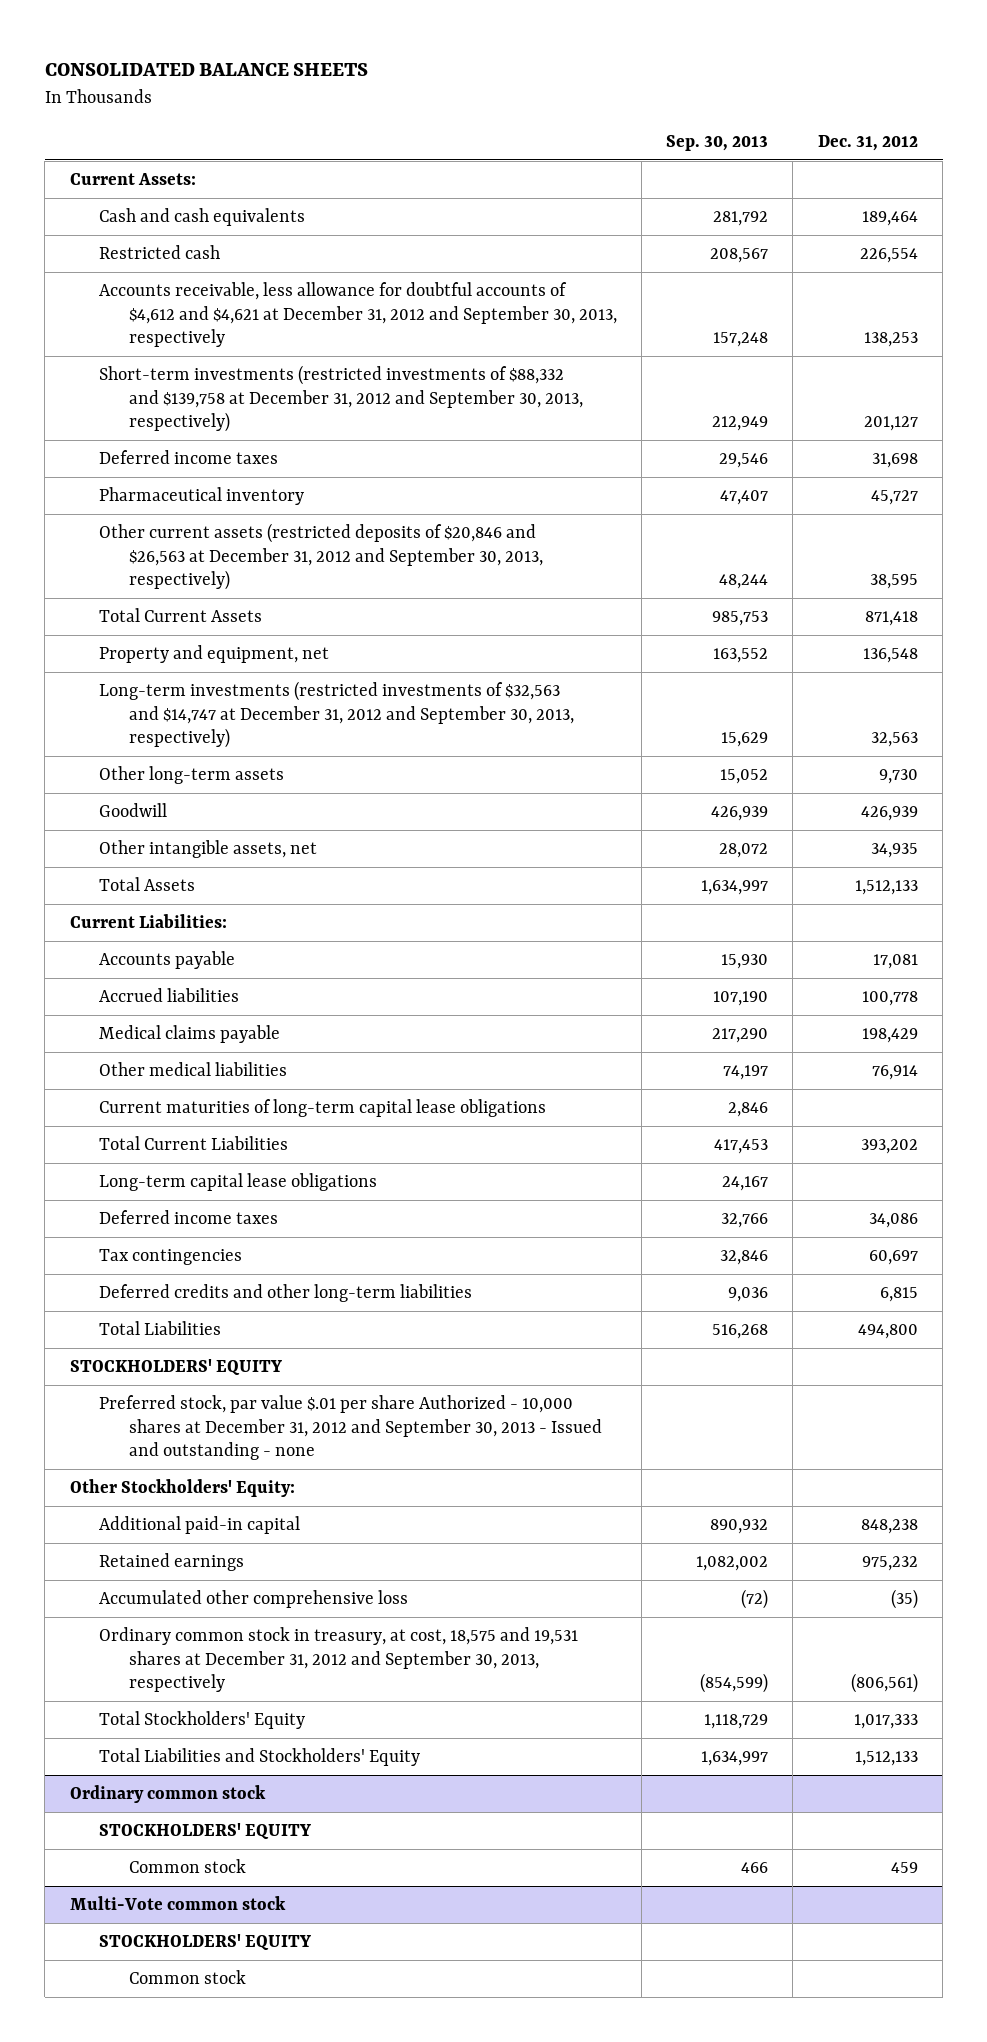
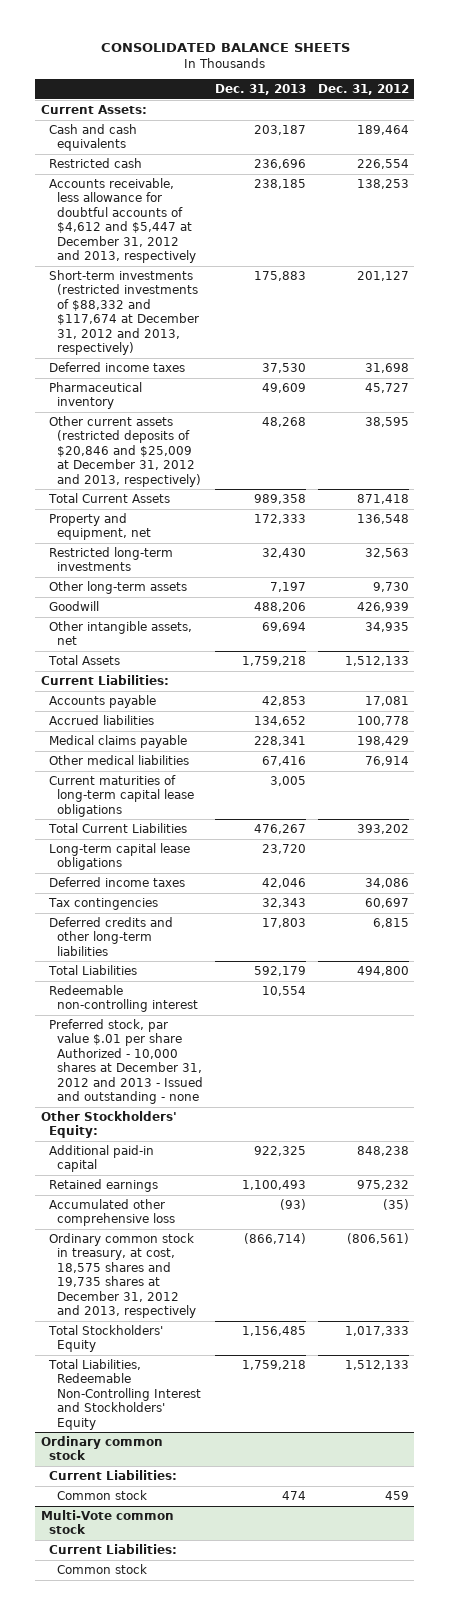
- | Sep. 30, 2013 | Dec. 31, 2012
+ | Dec. 31, 2013 | Dec. 31, 2012
- Accounts receivable, less allowance for doubtful accounts of $4,612 and $4,621 at December 31, 2012 and September 30, 2013, respectively | 157,248 | 138,253
- Short-term investments (restricted investments of $88,332 and $139,758 at December 31, 2012 and September 30, 2013, respectively) | 212,949 | 201,127
+ Accounts receivable, less allowance for doubtful accounts of $4,612 and $5,447 at December 31, 2012 and 2013, respectively | 238,185 | 138,253
+ Short-term investments (restricted investments of $88,332 and $117,674 at December 31, 2012 and 2013, respectively) | 175,883 | 201,127
- Other current assets (restricted deposits of $20,846 and $26,563 at December 31, 2012 and September 30, 2013, respectively) | 48,244 | 38,595
+ Other current assets (restricted deposits of $20,846 and $25,009 at December 31, 2012 and 2013, respectively) | 48,268 | 38,595
- Long-term investments (restricted investments of $32,563 and $14,747 at December 31, 2012 and September 30, 2013, respectively) | 15,629 | 32,563
+ Restricted long-term investments | 32,430 | 32,563
- STOCKHOLDERS' EQUITY
- Preferred stock, par value $.01 per share Authorized - 10,000 shares at December 31, 2012 and September 30, 2013 - Issued and outstanding - none
+ Redeemable non-controlling interest | 10,554 |
+ Preferred stock, par value $.01 per share Authorized - 10,000 shares at December 31, 2012 and 2013 - Issued and outstanding - none
- Ordinary common stock in treasury, at cost, 18,575 and 19,531 shares at December 31, 2012 and September 30, 2013, respectively | (854,599) | (806,561)
+ Ordinary common stock in treasury, at cost, 18,575 shares and 19,735 shares at December 31, 2012 and 2013, respectively | (866,714) | (806,561)
- Total Liabilities and Stockholders' Equity | 1,634,997 | 1,512,133
+ Total Liabilities, Redeemable Non-Controlling Interest and Stockholders' Equity | 1,759,218 | 1,512,133
@ Ordinary common stock
- STOCKHOLDERS' EQUITY
+ Current Liabilities:
@ Multi-Vote common stock
- STOCKHOLDERS' EQUITY
+ Current Liabilities:

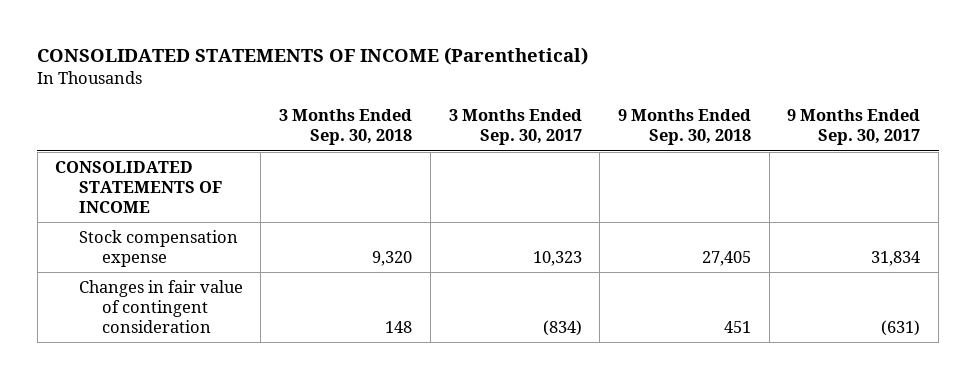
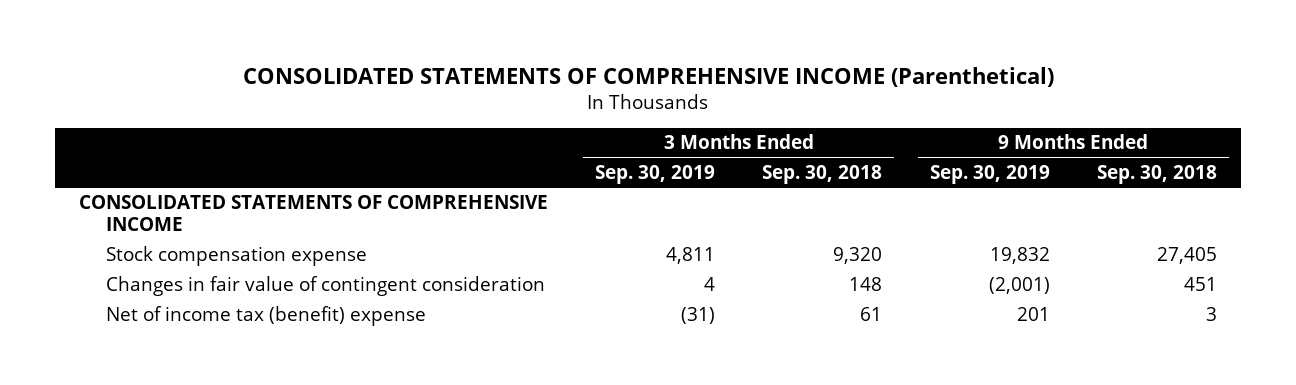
- CONSOLIDATED STATEMENTS OF INCOME (Parenthetical)
+ CONSOLIDATED STATEMENTS OF COMPREHENSIVE INCOME (Parenthetical)
- | 3 Months Ended Sep. 30, 2018 | 3 Months Ended Sep. 30, 2017 | 9 Months Ended Sep. 30, 2018 | 9 Months Ended Sep. 30, 2017
+ | 3 Months Ended Sep. 30, 2019 | 3 Months Ended Sep. 30, 2018 | 9 Months Ended Sep. 30, 2019 | 9 Months Ended Sep. 30, 2018
- CONSOLIDATED STATEMENTS OF INCOME
+ CONSOLIDATED STATEMENTS OF COMPREHENSIVE INCOME
+ Net of income tax (benefit) expense | (31) | 61 | 201 | 3

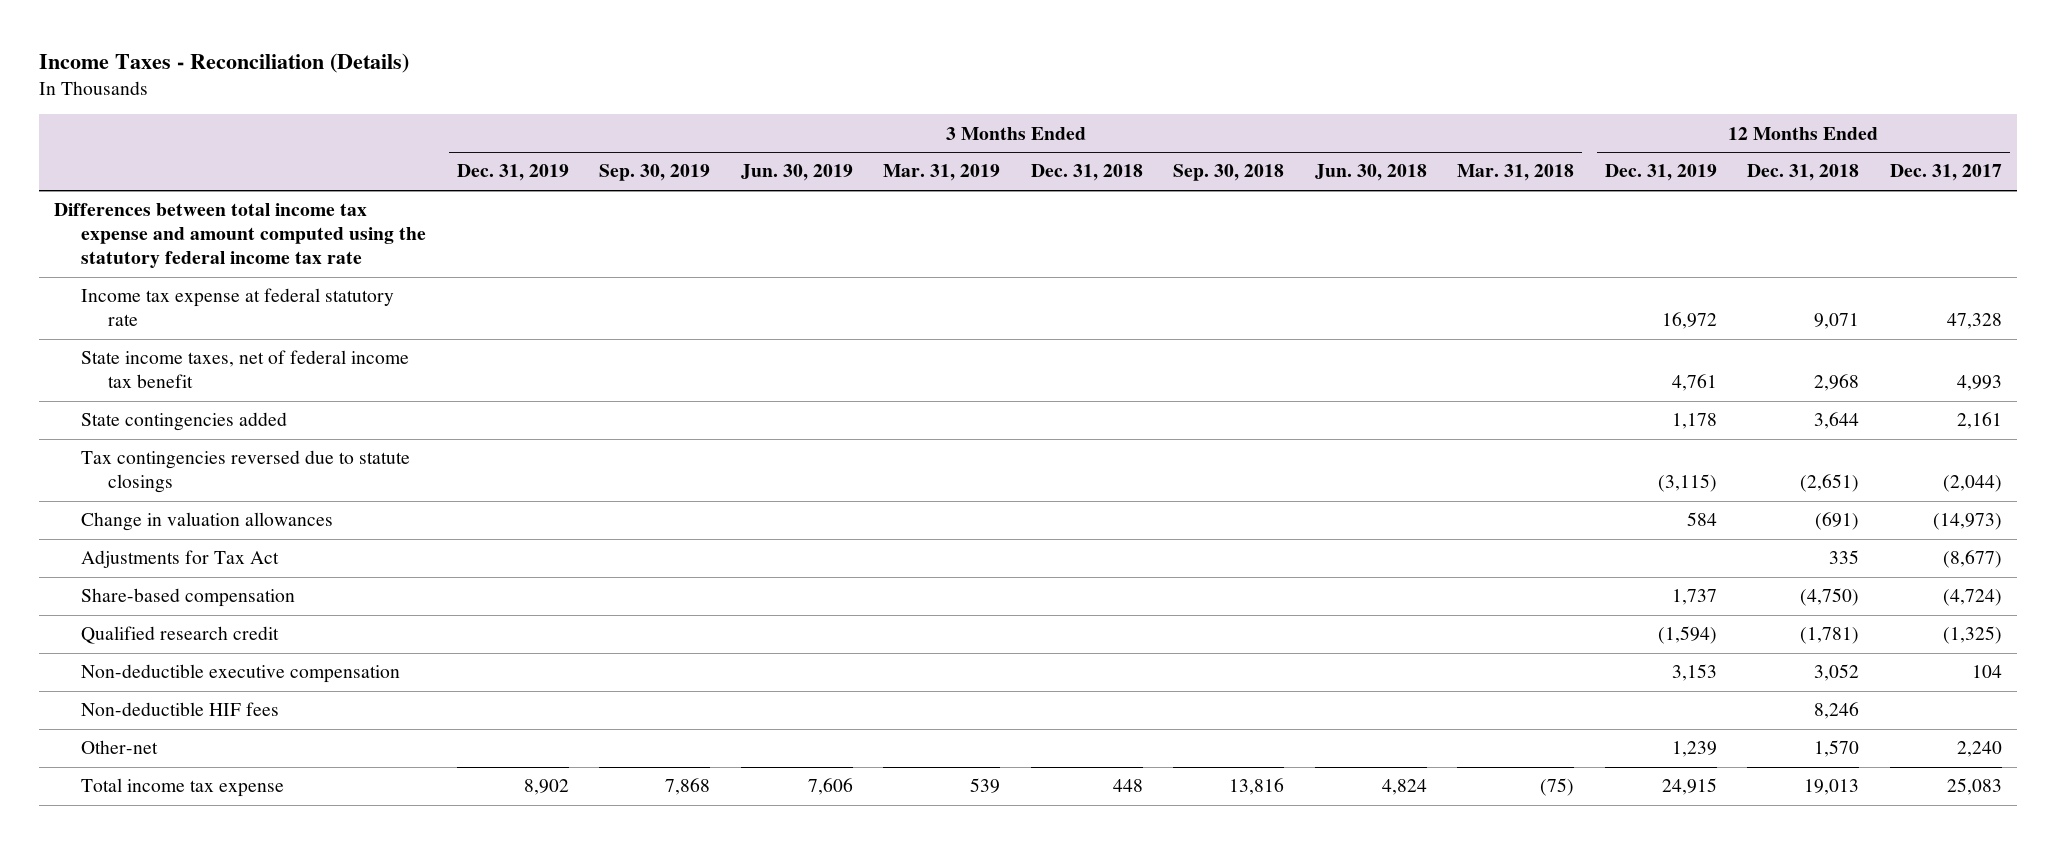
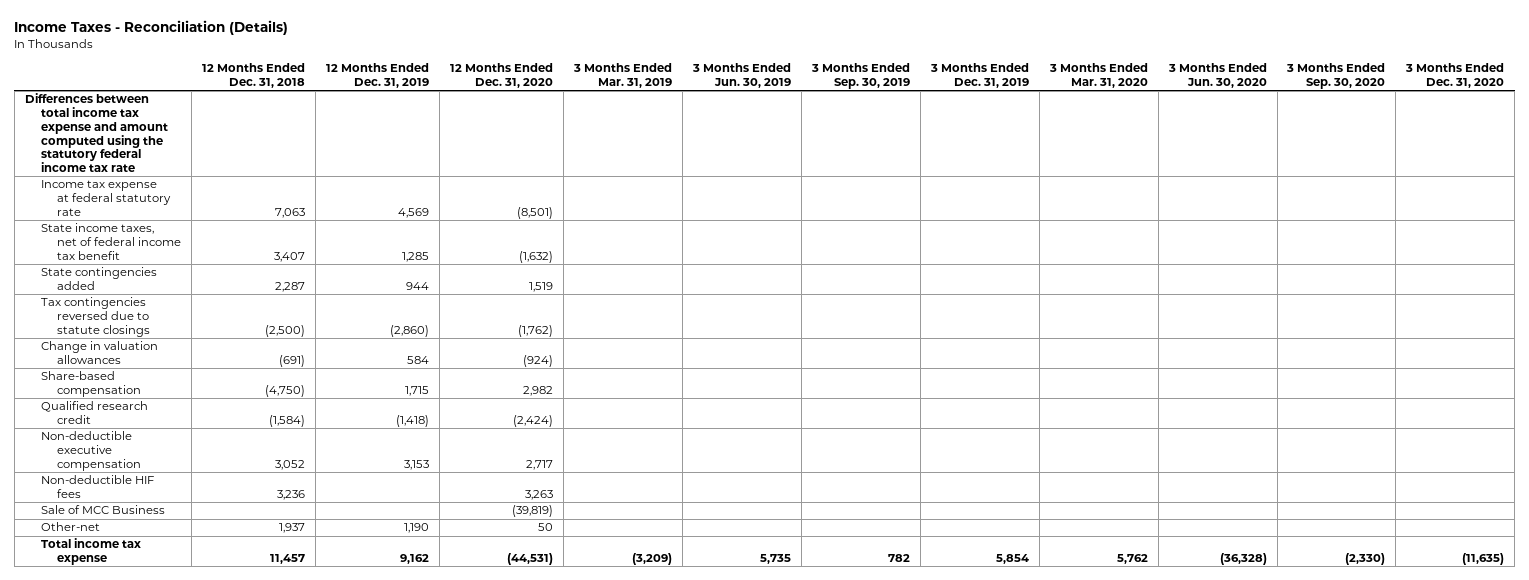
- | 3 Months Ended Dec. 31, 2019 | 3 Months Ended Sep. 30, 2019 | 3 Months Ended Jun. 30, 2019 | 3 Months Ended Mar. 31, 2019 | 3 Months Ended Dec. 31, 2018 | 3 Months Ended Sep. 30, 2018 | 3 Months Ended Jun. 30, 2018 | 3 Months Ended Mar. 31, 2018 | 12 Months Ended Dec. 31, 2019 | 12 Months Ended Dec. 31, 2018 | 12 Months Ended Dec. 31, 2017
+ | 12 Months Ended Dec. 31, 2018 | 12 Months Ended Dec. 31, 2019 | 12 Months Ended Dec. 31, 2020 | 3 Months Ended Mar. 31, 2019 | 3 Months Ended Jun. 30, 2019 | 3 Months Ended Sep. 30, 2019 | 3 Months Ended Dec. 31, 2019 | 3 Months Ended Mar. 31, 2020 | 3 Months Ended Jun. 30, 2020 | 3 Months Ended Sep. 30, 2020 | 3 Months Ended Dec. 31, 2020
- Income tax expense at federal statutory rate | | | | | | | | | 16,972 | 9,071 | 47,328
- State income taxes, net of federal income tax benefit | | | | | | | | | 4,761 | 2,968 | 4,993
- State contingencies added | | | | | | | | | 1,178 | 3,644 | 2,161
- Tax contingencies reversed due to statute closings | | | | | | | | | (3,115) | (2,651) | (2,044)
+ Income tax expense at federal statutory rate | 7,063 | 4,569 | (8,501) | | | | | | | |
+ State income taxes, net of federal income tax benefit | 3,407 | 1,285 | (1,632) | | | | | | | |
+ State contingencies added | 2,287 | 944 | 1,519 | | | | | | | |
+ Tax contingencies reversed due to statute closings | (2,500) | (2,860) | (1,762) | | | | | | | |
- Adjustments for Tax Act | | | | | | | | | | 335 | (8,677)
- Share-based compensation | | | | | | | | | 1,737 | (4,750) | (4,724)
- Qualified research credit | | | | | | | | | (1,594) | (1,781) | (1,325)
+ Share-based compensation | (4,750) | 1,715 | 2,982 | | | | | | | |
+ Qualified research credit | (1,584) | (1,418) | (2,424) | | | | | | | |
- Non-deductible HIF fees | | | | | | | | | | 8,246 |
- Other-net | | | | | | | | | 1,239 | 1,570 | 2,240
- Total income tax expense | 8,902 | 7,868 | 7,606 | 539 | 448 | 13,816 | 4,824 | (75) | 24,915 | 19,013 | 25,083
+ Non-deductible HIF fees | 3,236 | | 3,263 | | | | | | | |
+ Sale of MCC Business | | | (39,819) | | | | | | | |
+ Other-net | 1,937 | 1,190 | 50 | | | | | | | |
+ Total income tax expense | 11,457 | 9,162 | (44,531) | (3,209) | 5,735 | 782 | 5,854 | 5,762 | (36,328) | (2,330) | (11,635)

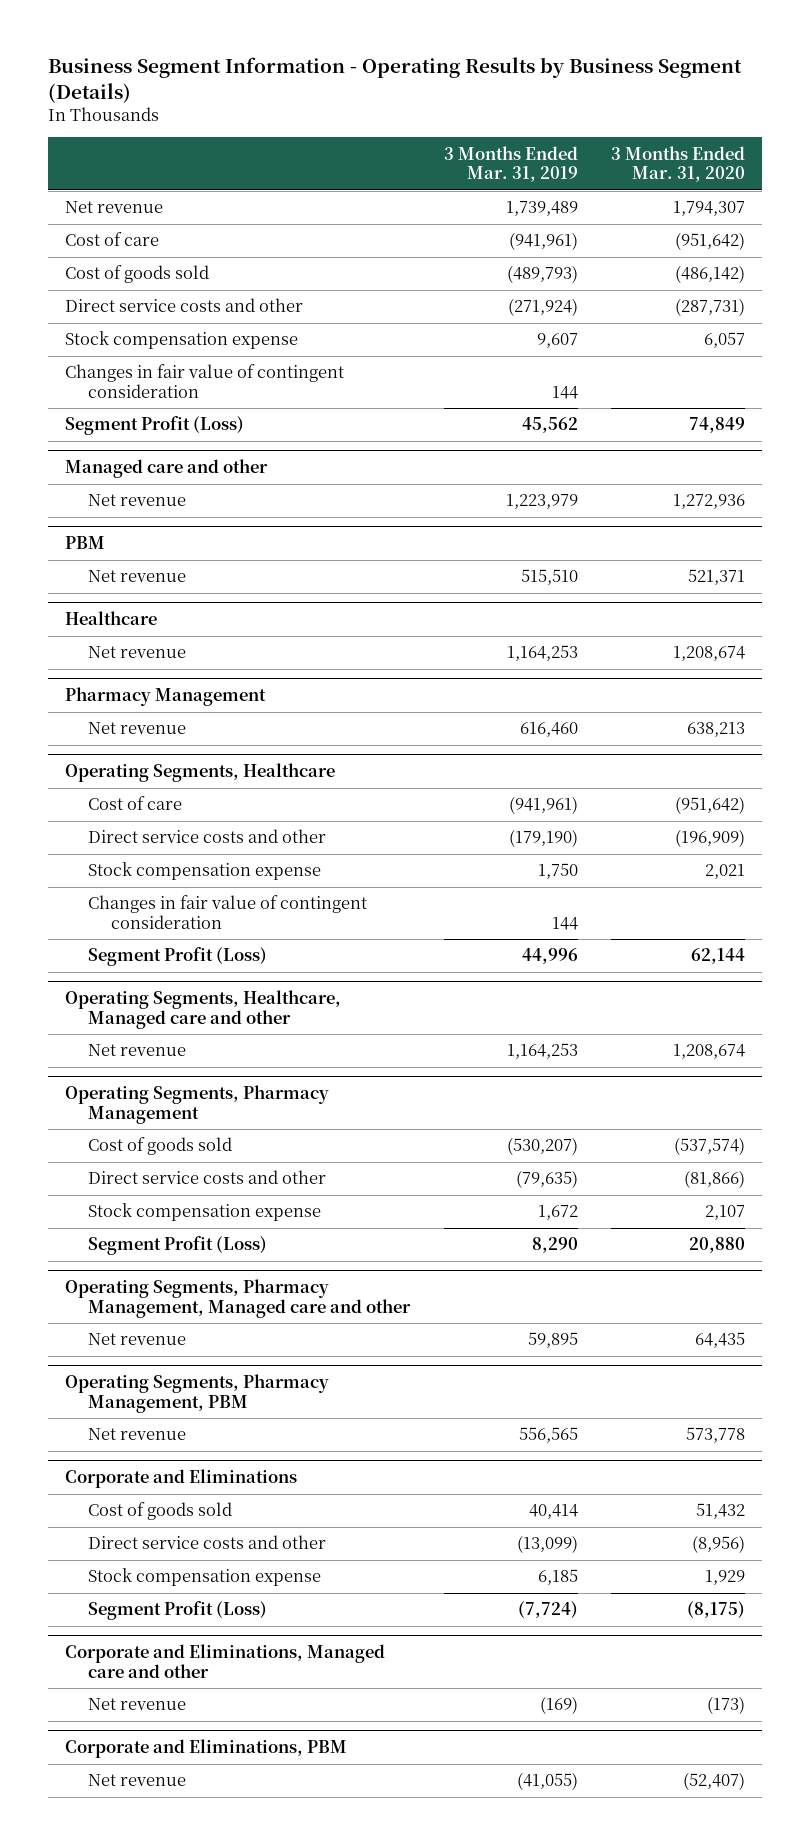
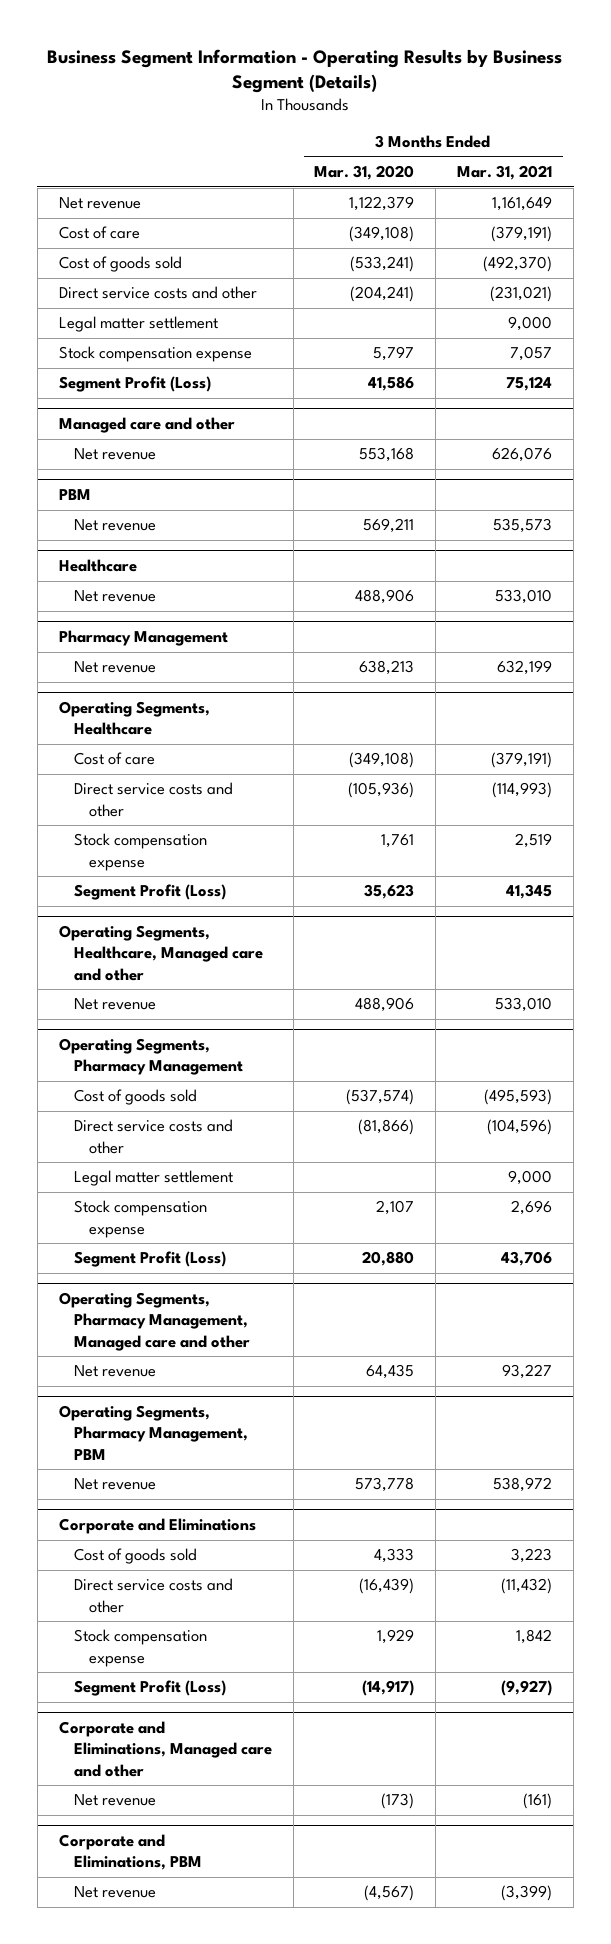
- | 3 Months Ended Mar. 31, 2019 | 3 Months Ended Mar. 31, 2020
+ | 3 Months Ended Mar. 31, 2020 | 3 Months Ended Mar. 31, 2021
- Net revenue | 1,739,489 | 1,794,307
- Cost of care | (941,961) | (951,642)
- Cost of goods sold | (489,793) | (486,142)
- Direct service costs and other | (271,924) | (287,731)
- Stock compensation expense | 9,607 | 6,057
- Changes in fair value of contingent consideration | 144 |
- Segment Profit (Loss) | 45,562 | 74,849
+ Net revenue | 1,122,379 | 1,161,649
+ Cost of care | (349,108) | (379,191)
+ Cost of goods sold | (533,241) | (492,370)
+ Direct service costs and other | (204,241) | (231,021)
+ Legal matter settlement | | 9,000
+ Stock compensation expense | 5,797 | 7,057
+ Segment Profit (Loss) | 41,586 | 75,124
@ Managed care and other
- Net revenue | 1,223,979 | 1,272,936
+ Net revenue | 553,168 | 626,076
@ PBM
- Net revenue | 515,510 | 521,371
+ Net revenue | 569,211 | 535,573
@ Healthcare
- Net revenue | 1,164,253 | 1,208,674
+ Net revenue | 488,906 | 533,010
@ Operating Segments, Healthcare
- Cost of care | (941,961) | (951,642)
- Direct service costs and other | (179,190) | (196,909)
- Stock compensation expense | 1,750 | 2,021
- Changes in fair value of contingent consideration | 144 |
- Segment Profit (Loss) | 44,996 | 62,144
+ Cost of care | (349,108) | (379,191)
+ Direct service costs and other | (105,936) | (114,993)
+ Stock compensation expense | 1,761 | 2,519
+ Segment Profit (Loss) | 35,623 | 41,345
@ Operating Segments, Healthcare, Managed care and other
- Net revenue | 1,164,253 | 1,208,674
+ Net revenue | 488,906 | 533,010
@ Operating Segments, Pharmacy Management
+ Legal matter settlement | | 9,000
@ Corporate and Eliminations
- Cost of goods sold | 40,414 | 51,432
- Direct service costs and other | (13,099) | (8,956)
+ Cost of goods sold | 4,333 | 3,223
+ Direct service costs and other | (16,439) | (11,432)
- Segment Profit (Loss) | (7,724) | (8,175)
+ Segment Profit (Loss) | (14,917) | (9,927)
@ Corporate and Eliminations, PBM
- Net revenue | (41,055) | (52,407)
+ Net revenue | (4,567) | (3,399)

